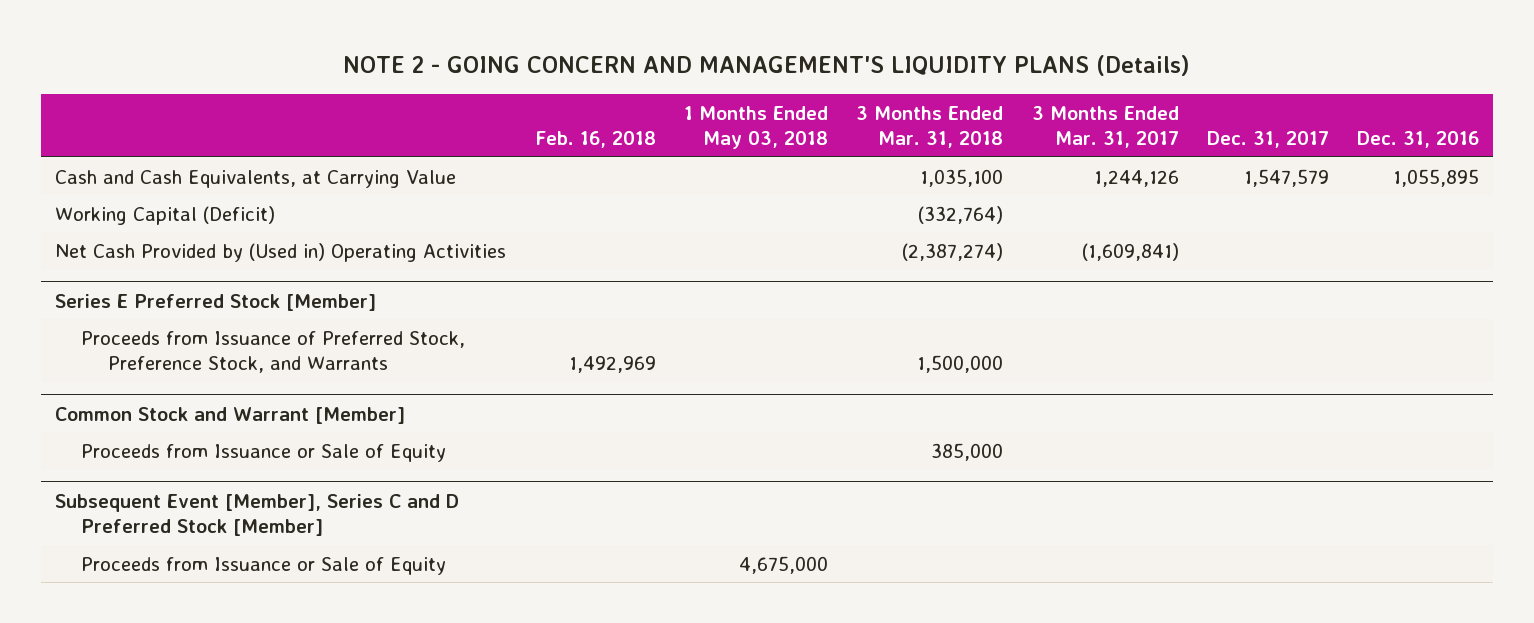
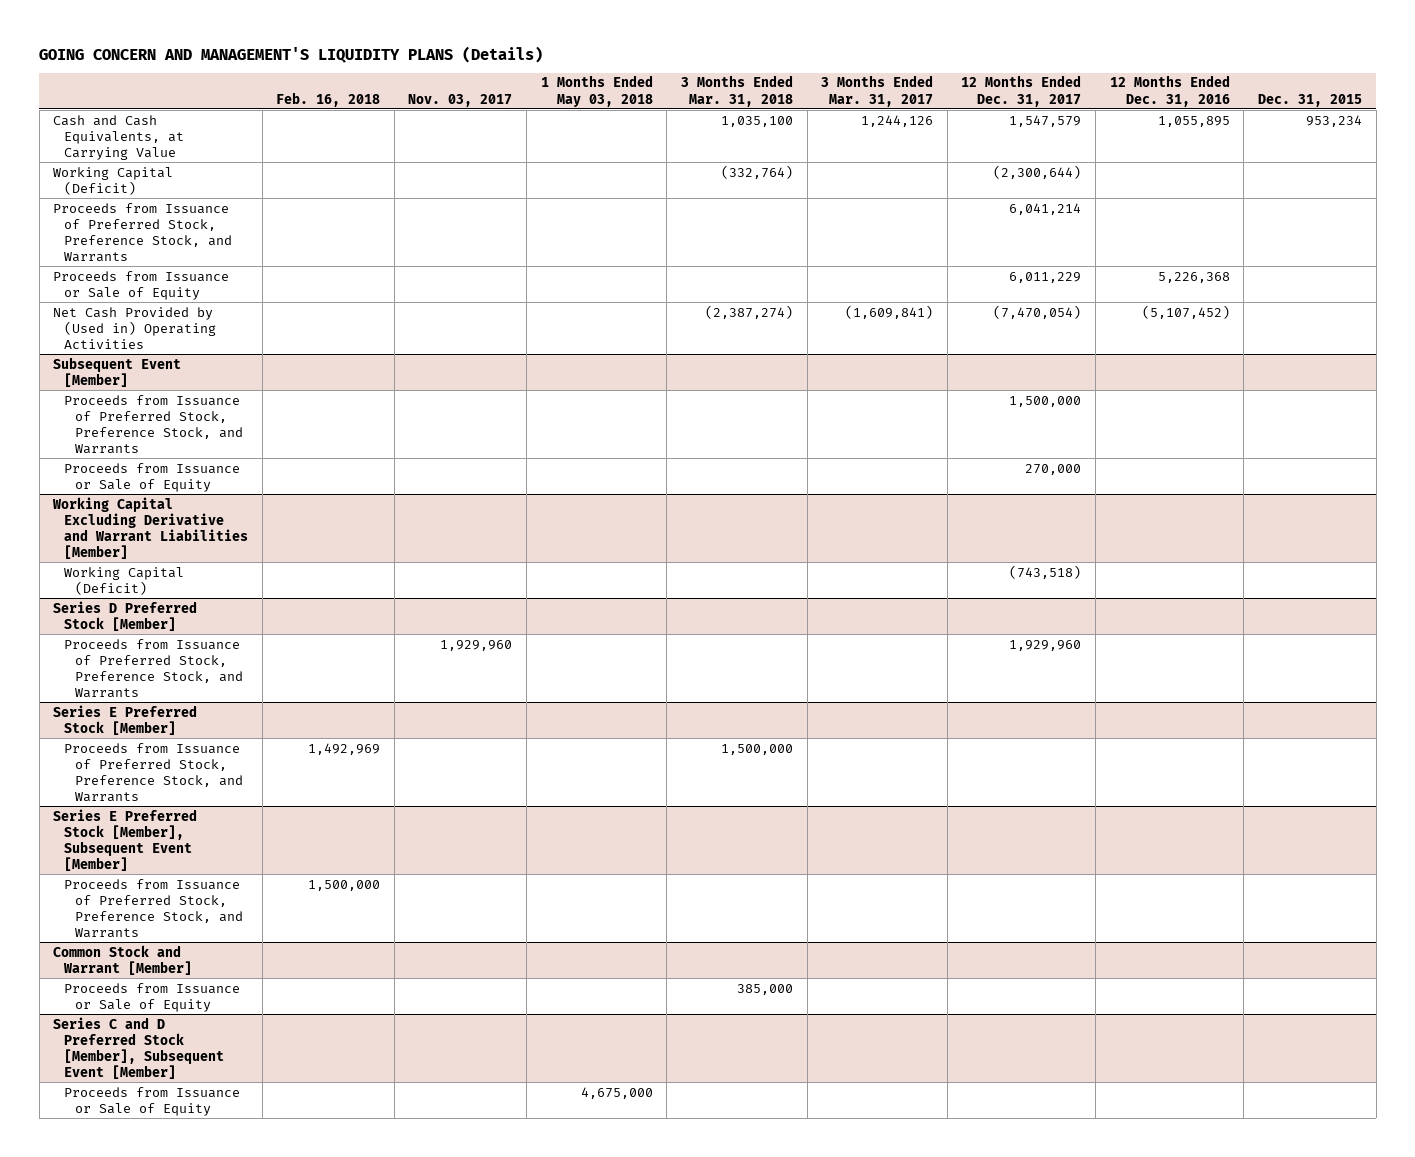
- NOTE 2 - GOING CONCERN AND MANAGEMENT'S LIQUIDITY PLANS (Details)
+ GOING CONCERN AND MANAGEMENT'S LIQUIDITY PLANS (Details)
- | Feb. 16, 2018 | 1 Months Ended May 03, 2018 | 3 Months Ended Mar. 31, 2018 | 3 Months Ended Mar. 31, 2017 | Dec. 31, 2017 | Dec. 31, 2016
+ | Feb. 16, 2018 | Nov. 03, 2017 | 1 Months Ended May 03, 2018 | 3 Months Ended Mar. 31, 2018 | 3 Months Ended Mar. 31, 2017 | 12 Months Ended Dec. 31, 2017 | 12 Months Ended Dec. 31, 2016 | Dec. 31, 2015
+ Proceeds from Issuance of Preferred Stock, Preference Stock, and Warrants | | | | | | 6,041,214 | |
+ Proceeds from Issuance or Sale of Equity | | | | | | 6,011,229 | 5,226,368 |
+ Subsequent Event [Member]
+ Proceeds from Issuance of Preferred Stock, Preference Stock, and Warrants | | | | | | 1,500,000 | |
+ Proceeds from Issuance or Sale of Equity | | | | | | 270,000 | |
+ Working Capital Excluding Derivative and Warrant Liabilities [Member]
+ Working Capital (Deficit) | | | | | | (743,518) | |
+ Series D Preferred Stock [Member]
+ Proceeds from Issuance of Preferred Stock, Preference Stock, and Warrants | | 1,929,960 | | | | 1,929,960 | |
+ Series E Preferred Stock [Member], Subsequent Event [Member]
+ Proceeds from Issuance of Preferred Stock, Preference Stock, and Warrants | 1,500,000 | | | | | | |
- Subsequent Event [Member], Series C and D Preferred Stock [Member]
+ Series C and D Preferred Stock [Member], Subsequent Event [Member]

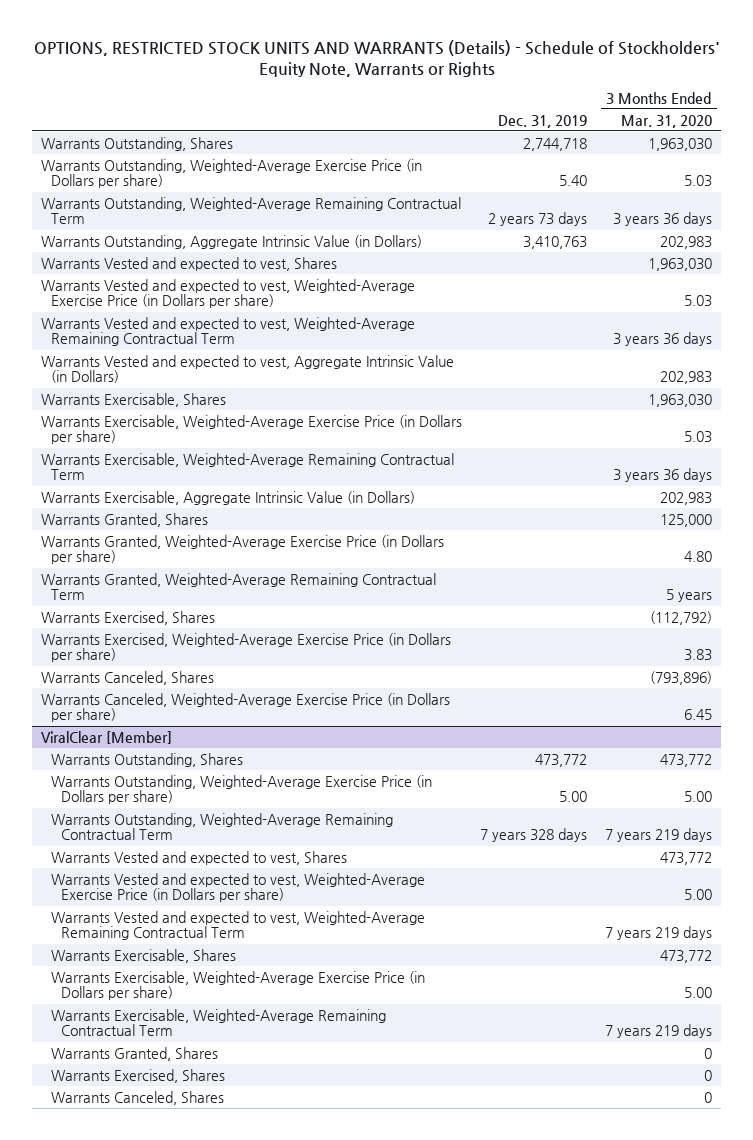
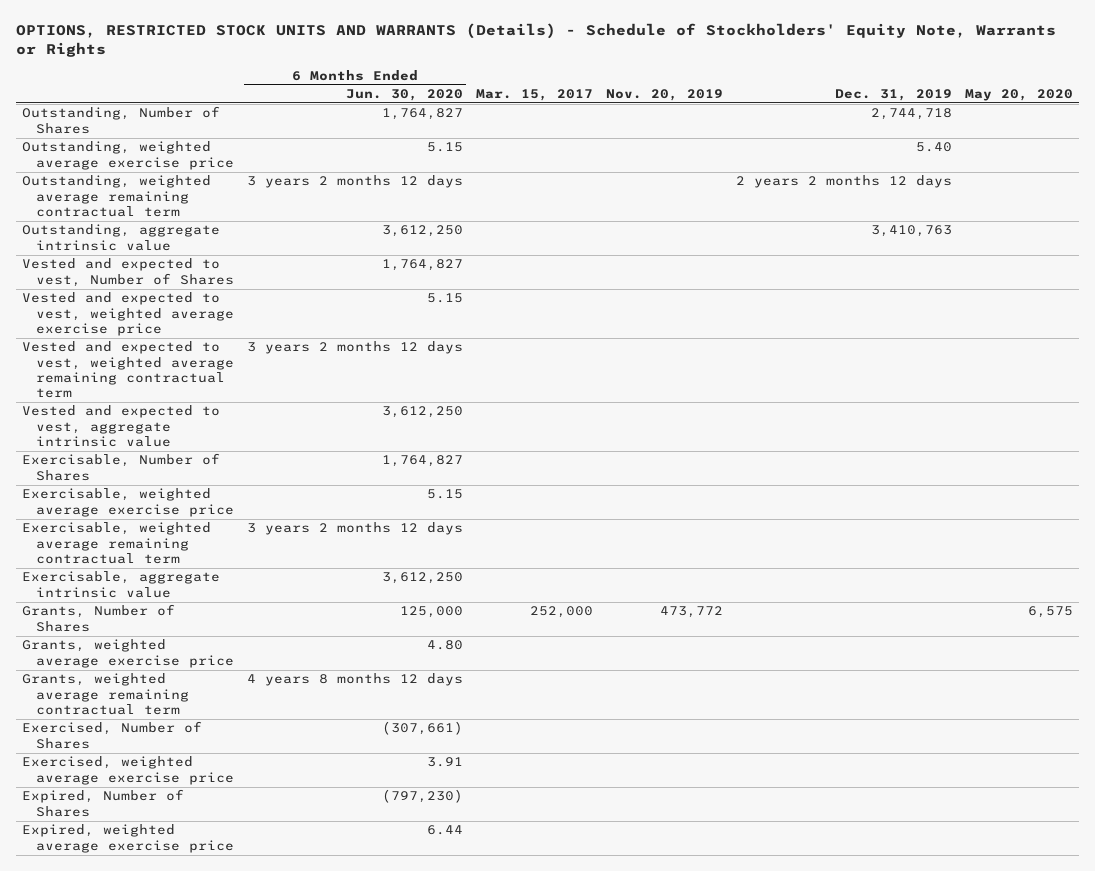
- | Dec. 31, 2019 | 3 Months Ended Mar. 31, 2020
+ | 6 Months Ended Jun. 30, 2020 | Mar. 15, 2017 | Nov. 20, 2019 | Dec. 31, 2019 | May 20, 2020
- Warrants Outstanding, Shares | 2,744,718 | 1,963,030
- Warrants Outstanding, Weighted-Average Exercise Price (in Dollars per share) | 5.40 | 5.03
- Warrants Outstanding, Weighted-Average Remaining Contractual Term | 2 years 73 days | 3 years 36 days
- Warrants Outstanding, Aggregate Intrinsic Value (in Dollars) | 3,410,763 | 202,983
- Warrants Vested and expected to vest, Shares | | 1,963,030
- Warrants Vested and expected to vest, Weighted-Average Exercise Price (in Dollars per share) | | 5.03
- Warrants Vested and expected to vest, Weighted-Average Remaining Contractual Term | | 3 years 36 days
- Warrants Vested and expected to vest, Aggregate Intrinsic Value (in Dollars) | | 202,983
- Warrants Exercisable, Shares | | 1,963,030
- Warrants Exercisable, Weighted-Average Exercise Price (in Dollars per share) | | 5.03
- Warrants Exercisable, Weighted-Average Remaining Contractual Term | | 3 years 36 days
- Warrants Exercisable, Aggregate Intrinsic Value (in Dollars) | | 202,983
- Warrants Granted, Shares | | 125,000
- Warrants Granted, Weighted-Average Exercise Price (in Dollars per share) | | 4.80
- Warrants Granted, Weighted-Average Remaining Contractual Term | | 5 years
- Warrants Exercised, Shares | | (112,792)
- Warrants Exercised, Weighted-Average Exercise Price (in Dollars per share) | | 3.83
- Warrants Canceled, Shares | | (793,896)
- Warrants Canceled, Weighted-Average Exercise Price (in Dollars per share) | | 6.45
- ViralClear [Member]
- Warrants Outstanding, Shares | 473,772 | 473,772
- Warrants Outstanding, Weighted-Average Exercise Price (in Dollars per share) | 5.00 | 5.00
- Warrants Outstanding, Weighted-Average Remaining Contractual Term | 7 years 328 days | 7 years 219 days
- Warrants Vested and expected to vest, Shares | | 473,772
- Warrants Vested and expected to vest, Weighted-Average Exercise Price (in Dollars per share) | | 5.00
- Warrants Vested and expected to vest, Weighted-Average Remaining Contractual Term | | 7 years 219 days
- Warrants Exercisable, Shares | | 473,772
- Warrants Exercisable, Weighted-Average Exercise Price (in Dollars per share) | | 5.00
- Warrants Exercisable, Weighted-Average Remaining Contractual Term | | 7 years 219 days
- Warrants Granted, Shares | | 0
- Warrants Exercised, Shares | | 0
- Warrants Canceled, Shares | | 0
+ Outstanding, Number of Shares | 1,764,827 | | | 2,744,718 |
+ Outstanding, weighted average exercise price | 5.15 | | | 5.40 |
+ Outstanding, weighted average remaining contractual term | 3 years 2 months 12 days | | | 2 years 2 months 12 days |
+ Outstanding, aggregate intrinsic value | 3,612,250 | | | 3,410,763 |
+ Vested and expected to vest, Number of Shares | 1,764,827 | | | |
+ Vested and expected to vest, weighted average exercise price | 5.15 | | | |
+ Vested and expected to vest, weighted average remaining contractual term | 3 years 2 months 12 days | | | |
+ Vested and expected to vest, aggregate intrinsic value | 3,612,250 | | | |
+ Exercisable, Number of Shares | 1,764,827 | | | |
+ Exercisable, weighted average exercise price | 5.15 | | | |
+ Exercisable, weighted average remaining contractual term | 3 years 2 months 12 days | | | |
+ Exercisable, aggregate intrinsic value | 3,612,250 | | | |
+ Grants, Number of Shares | 125,000 | 252,000 | 473,772 | | 6,575
+ Grants, weighted average exercise price | 4.80 | | | |
+ Grants, weighted average remaining contractual term | 4 years 8 months 12 days | | | |
+ Exercised, Number of Shares | (307,661) | | | |
+ Exercised, weighted average exercise price | 3.91 | | | |
+ Expired, Number of Shares | (797,230) | | | |
+ Expired, weighted average exercise price | 6.44 | | | |

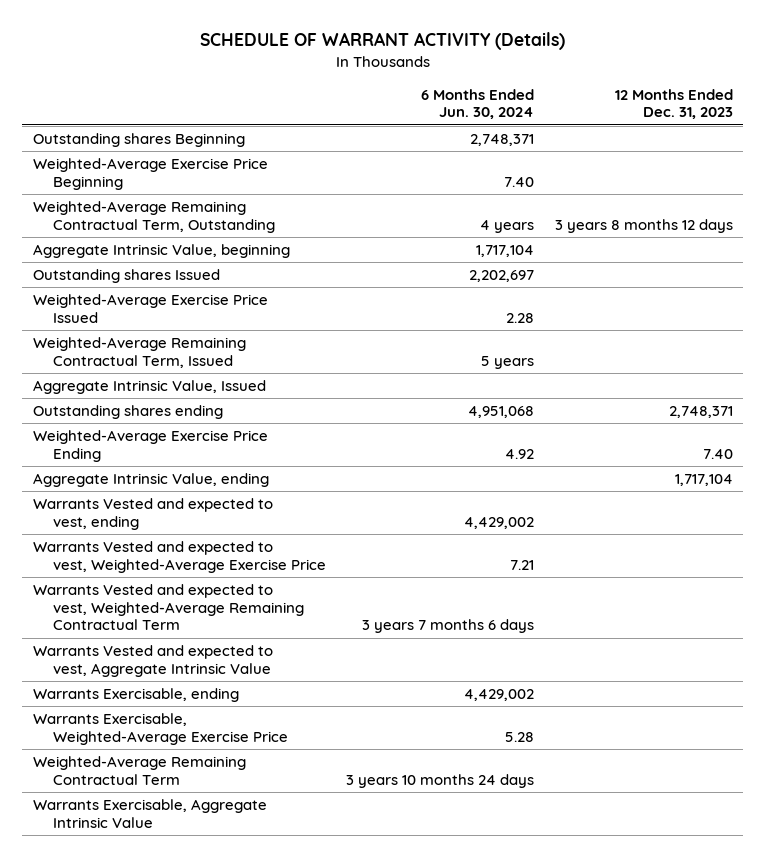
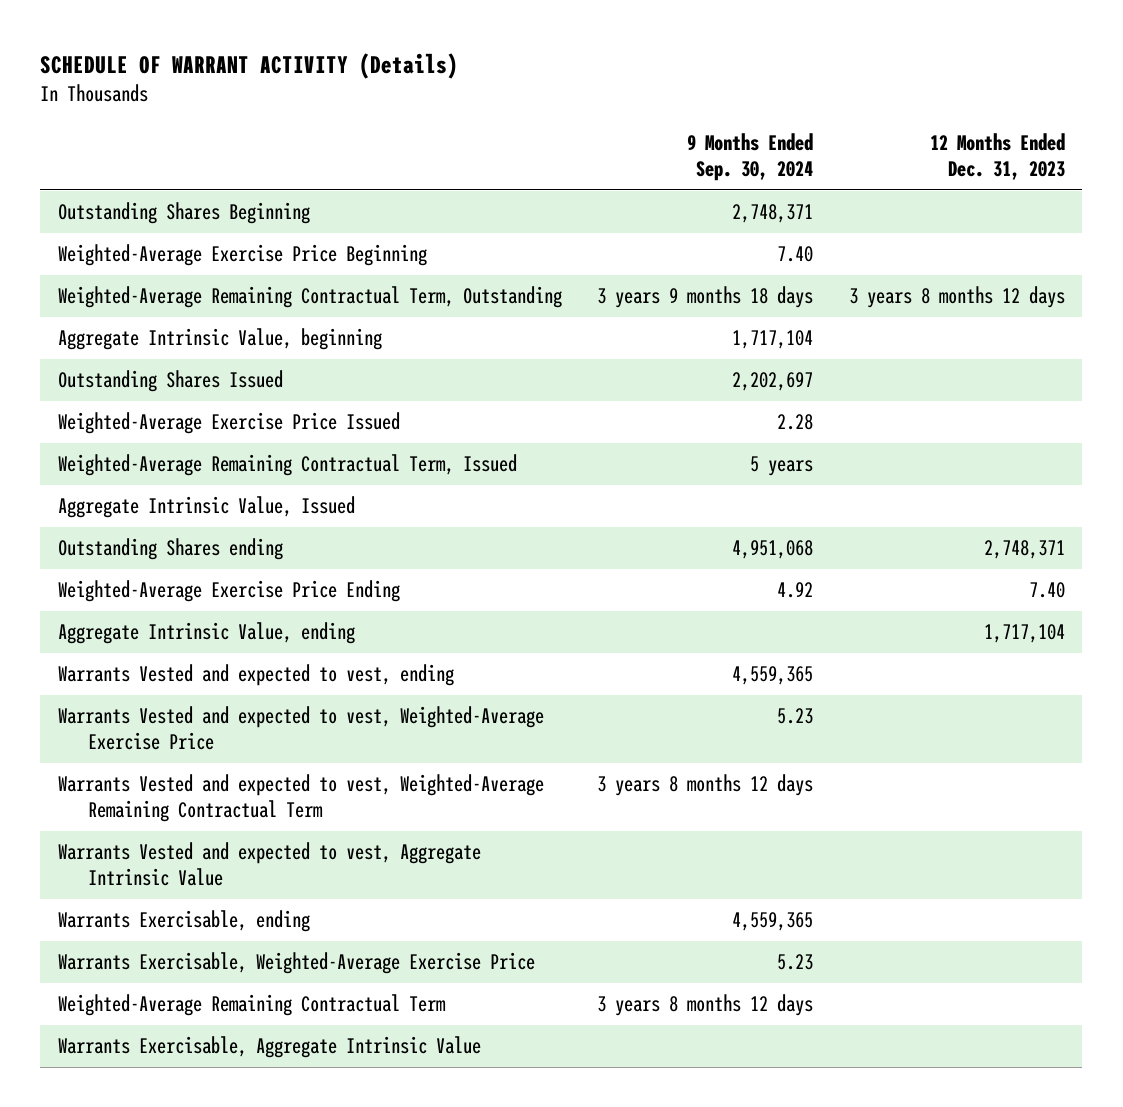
- | 6 Months Ended Jun. 30, 2024 | 12 Months Ended Dec. 31, 2023
+ | 9 Months Ended Sep. 30, 2024 | 12 Months Ended Dec. 31, 2023
- Outstanding shares Beginning | 2,748,371 |
+ Outstanding Shares Beginning | 2,748,371 |
- Outstanding shares Issued | 2,202,697 |
+ Outstanding Shares Issued | 2,202,697 |
- Outstanding shares ending | 4,951,068 | 2,748,371
+ Outstanding Shares ending | 4,951,068 | 2,748,371

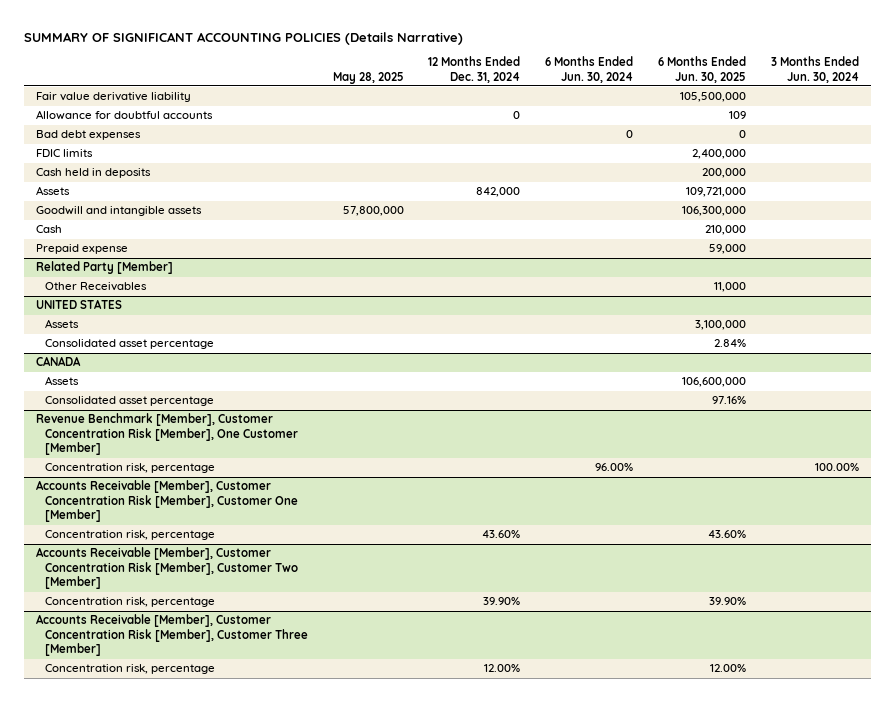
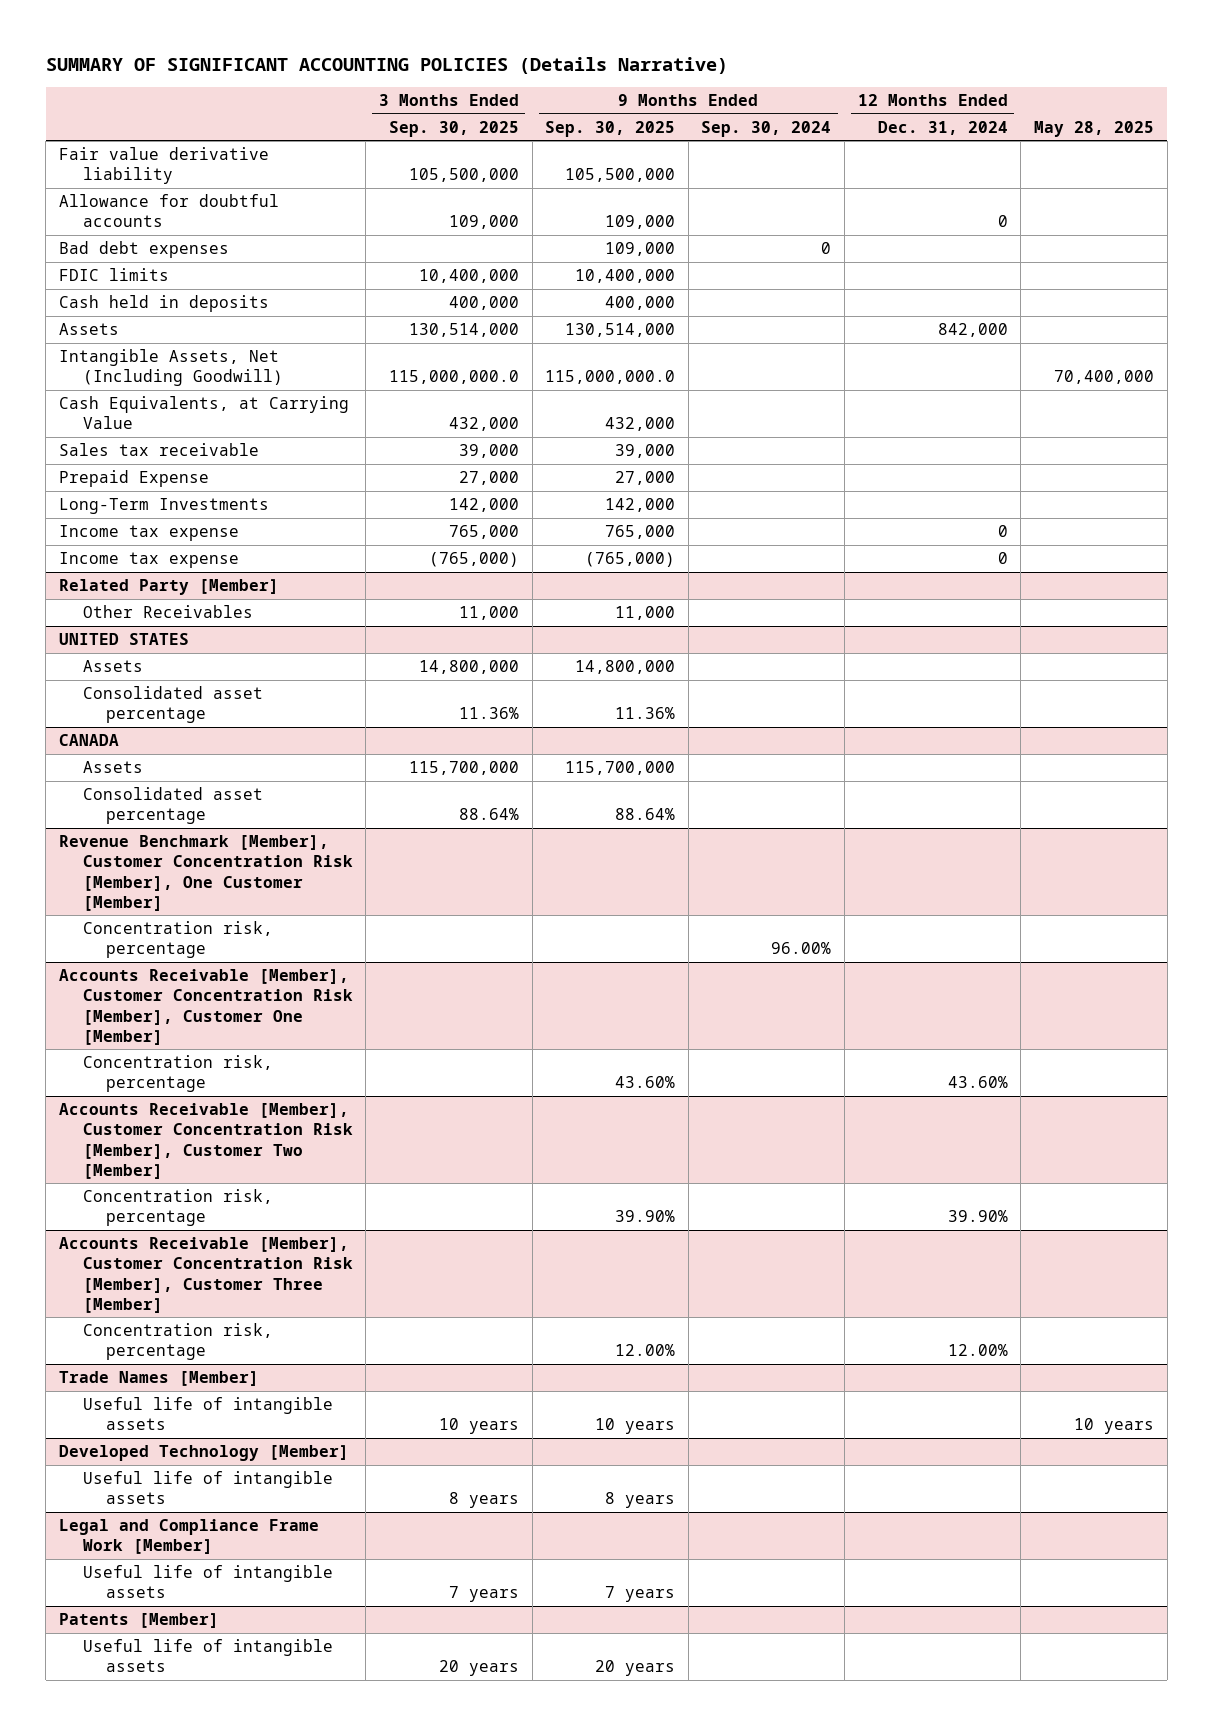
- | May 28, 2025 | 12 Months Ended Dec. 31, 2024 | 6 Months Ended Jun. 30, 2024 | 6 Months Ended Jun. 30, 2025 | 3 Months Ended Jun. 30, 2024
+ | 3 Months Ended Sep. 30, 2025 | 9 Months Ended Sep. 30, 2025 | 9 Months Ended Sep. 30, 2024 | 12 Months Ended Dec. 31, 2024 | May 28, 2025
- Goodwill and intangible assets | 57,800,000 | | | 106,300,000 |
- Cash | | | | 210,000 |
- Prepaid expense | | | | 59,000 |
+ Intangible Assets, Net (Including Goodwill) | 115,000,000.0 | 115,000,000.0 | | | 70,400,000
+ Cash Equivalents, at Carrying Value | 432,000 | 432,000 | | |
+ Sales tax receivable | 39,000 | 39,000 | | |
+ Prepaid Expense | 27,000 | 27,000 | | |
+ Long-Term Investments | 142,000 | 142,000 | | |
+ Income tax expense | 765,000 | 765,000 | | 0 |
+ Income tax expense | (765,000) | (765,000) | | 0 |
+ Trade Names [Member]
+ Useful life of intangible assets | 10 years | 10 years | | | 10 years
+ Developed Technology [Member]
+ Useful life of intangible assets | 8 years | 8 years | | |
+ Legal and Compliance Frame Work [Member]
+ Useful life of intangible assets | 7 years | 7 years | | |
+ Patents [Member]
+ Useful life of intangible assets | 20 years | 20 years | | |

